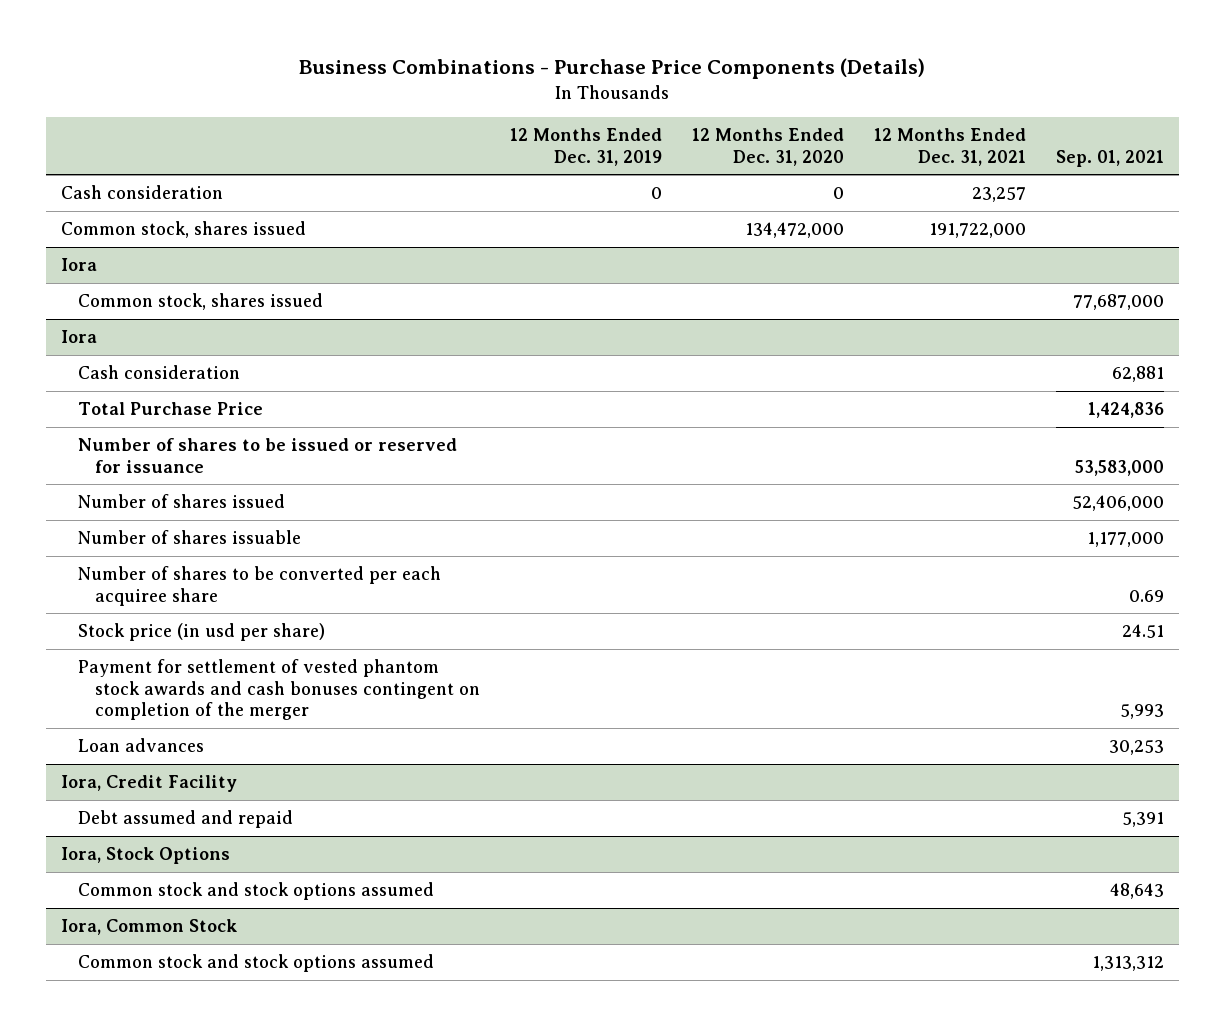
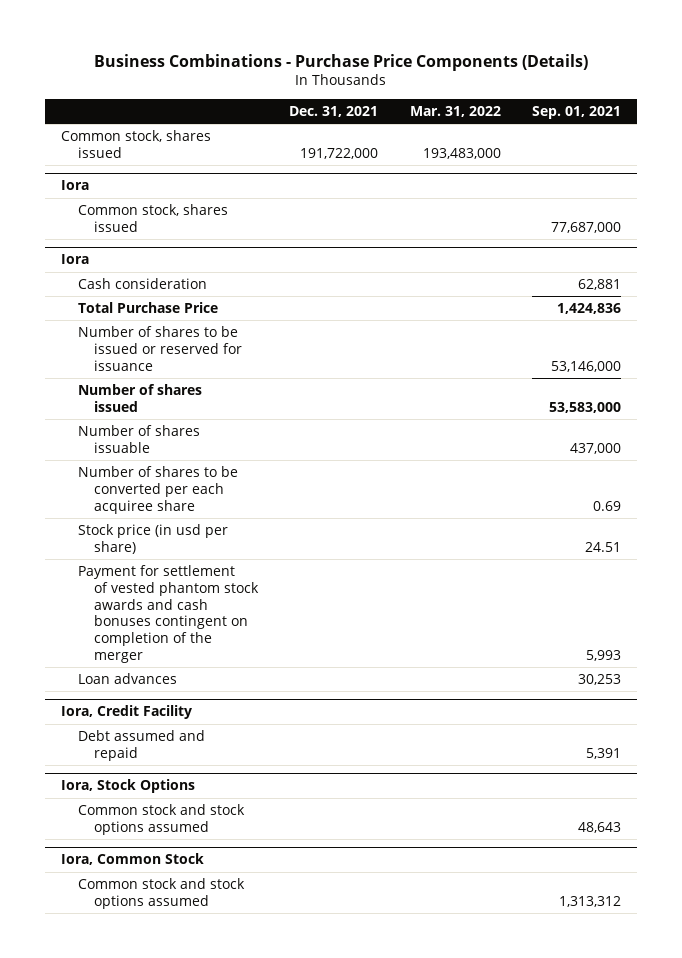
- | 12 Months Ended Dec. 31, 2019 | 12 Months Ended Dec. 31, 2020 | 12 Months Ended Dec. 31, 2021 | Sep. 01, 2021
+ | Dec. 31, 2021 | Mar. 31, 2022 | Sep. 01, 2021
- Cash consideration | 0 | 0 | 23,257 |
@ Iora
- Number of shares to be issued or reserved for issuance | | | | 53,583,000
- Number of shares issued | | | | 52,406,000
- Number of shares issuable | | | | 1,177,000
+ Number of shares to be issued or reserved for issuance | | | 53,146,000
+ Number of shares issued | | | 53,583,000
+ Number of shares issuable | | | 437,000

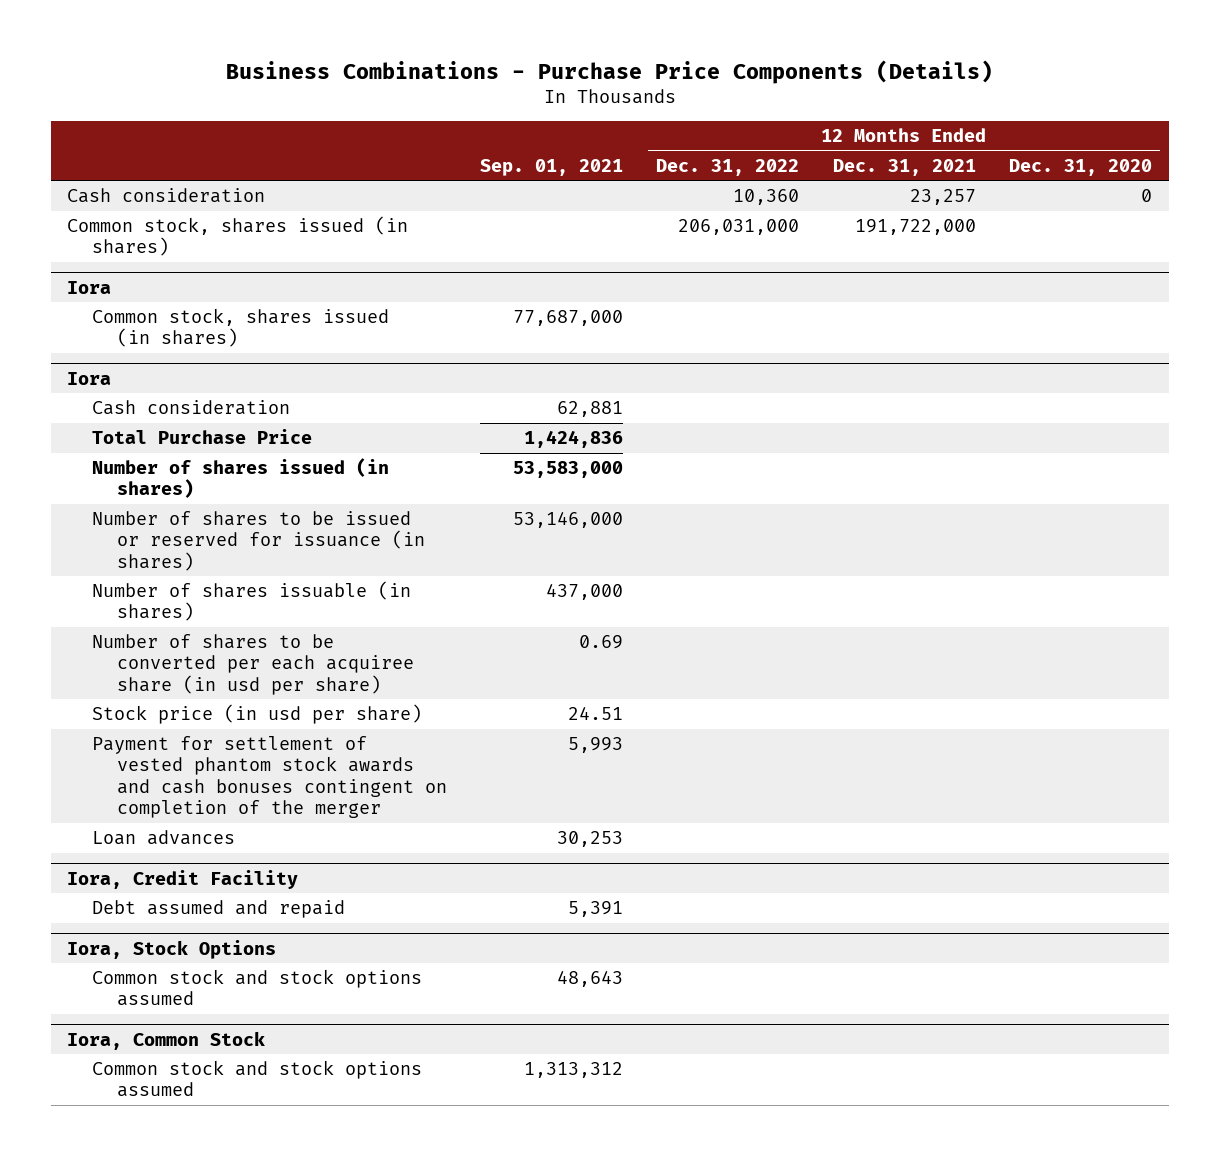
- | Dec. 31, 2021 | Mar. 31, 2022 | Sep. 01, 2021
+ | Sep. 01, 2021 | 12 Months Ended Dec. 31, 2022 | 12 Months Ended Dec. 31, 2021 | 12 Months Ended Dec. 31, 2020
- Common stock, shares issued | 191,722,000 | 193,483,000 |
+ Cash consideration | | 10,360 | 23,257 | 0
+ Common stock, shares issued (in shares) | | 206,031,000 | 191,722,000 |
@ Iora
- Common stock, shares issued | | | 77,687,000
+ Common stock, shares issued (in shares) | 77,687,000 | | |
- Number of shares to be issued or reserved for issuance | | | 53,146,000
- Number of shares issued | | | 53,583,000
- Number of shares issuable | | | 437,000
- Number of shares to be converted per each acquiree share | | | 0.69
+ Number of shares issued (in shares) | 53,583,000 | | |
+ Number of shares to be issued or reserved for issuance (in shares) | 53,146,000 | | |
+ Number of shares issuable (in shares) | 437,000 | | |
+ Number of shares to be converted per each acquiree share (in usd per share) | 0.69 | | |

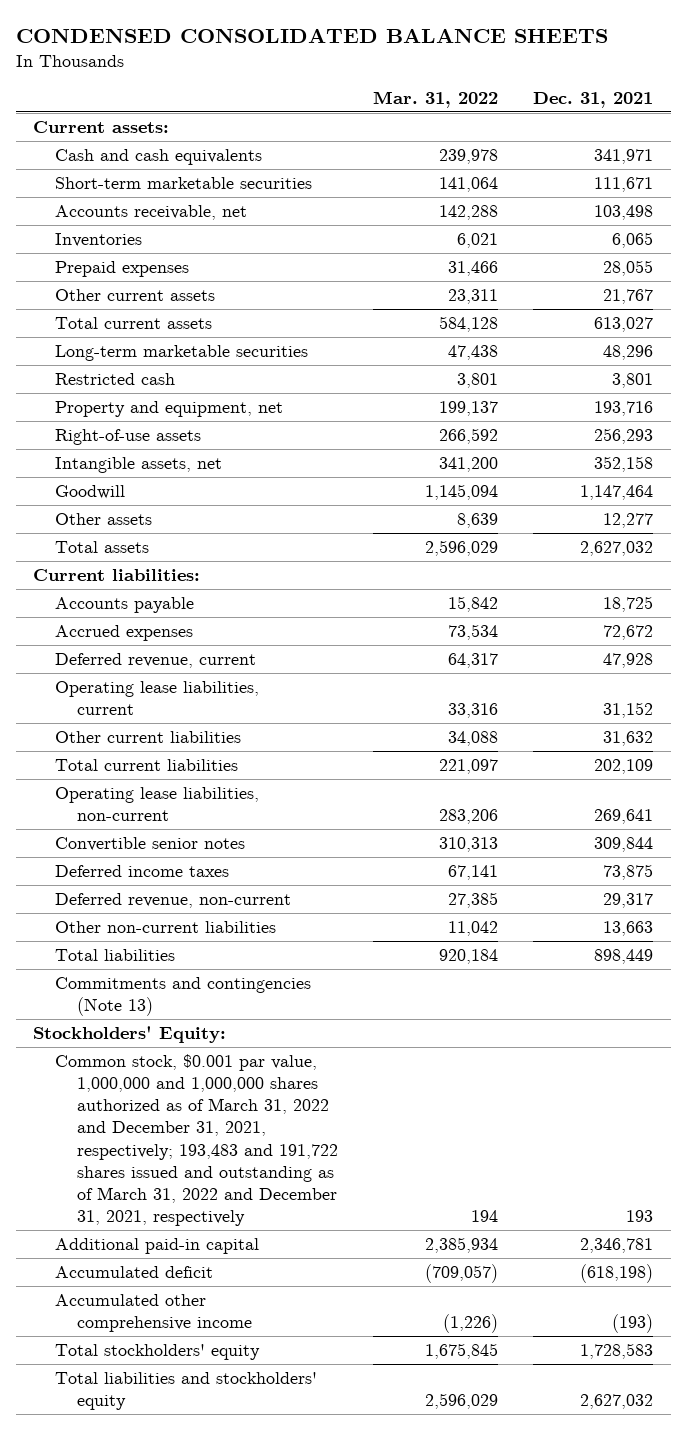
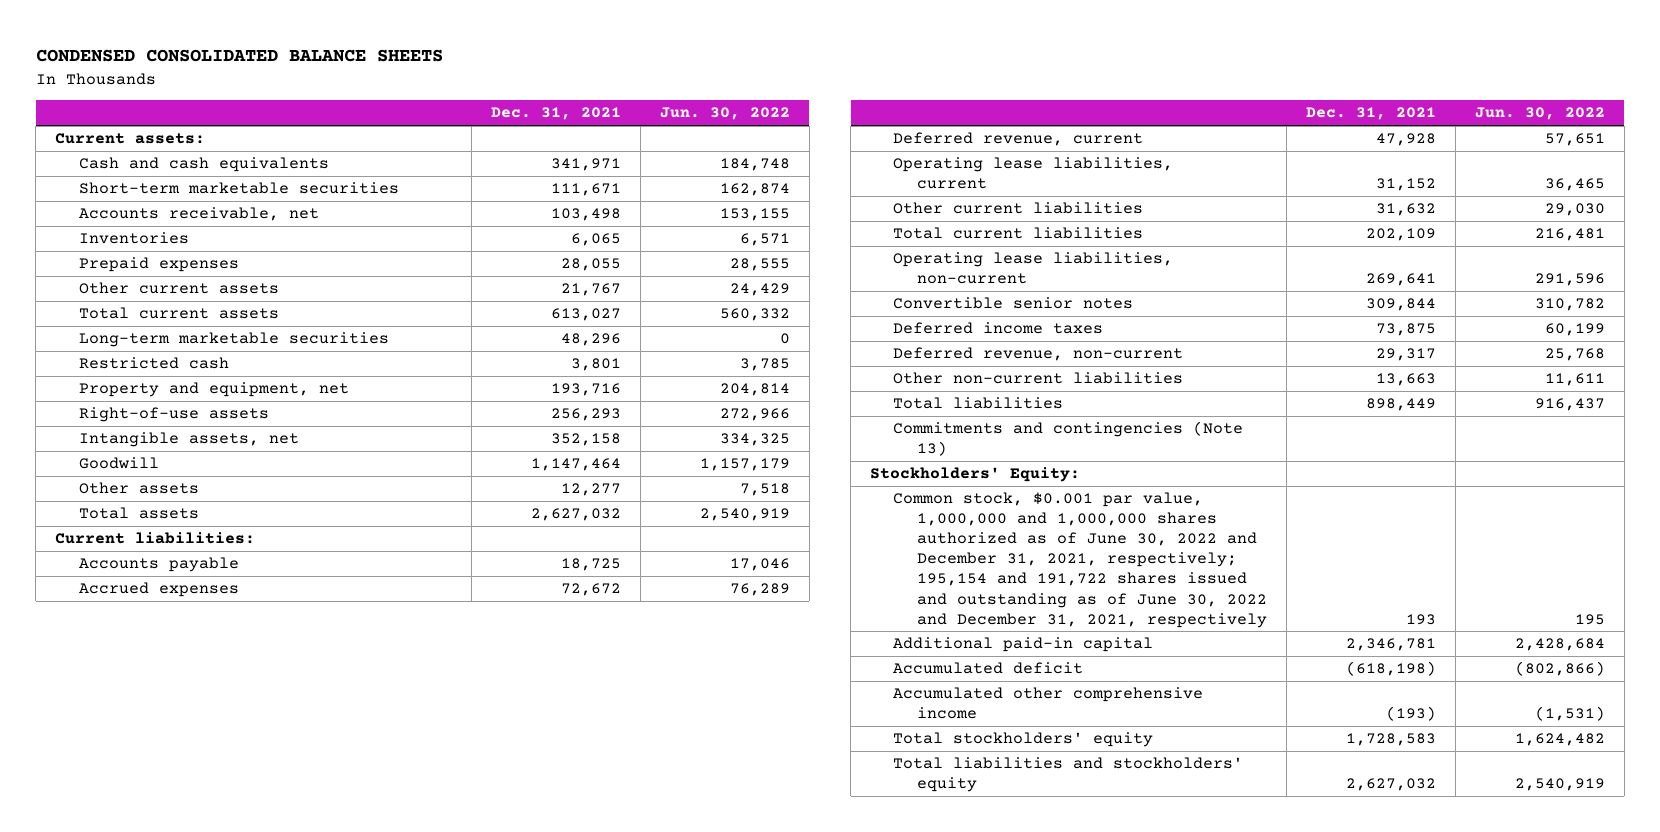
- | Mar. 31, 2022 | Dec. 31, 2021
+ | Dec. 31, 2021 | Jun. 30, 2022
- Common stock, $0.001 par value, 1,000,000 and 1,000,000 shares authorized as of March 31, 2022 and December 31, 2021, respectively; 193,483 and 191,722 shares issued and outstanding as of March 31, 2022 and December 31, 2021, respectively | 194 | 193
+ Common stock, $0.001 par value, 1,000,000 and 1,000,000 shares authorized as of June 30, 2022 and December 31, 2021, respectively; 195,154 and 191,722 shares issued and outstanding as of June 30, 2022 and December 31, 2021, respectively | 193 | 195

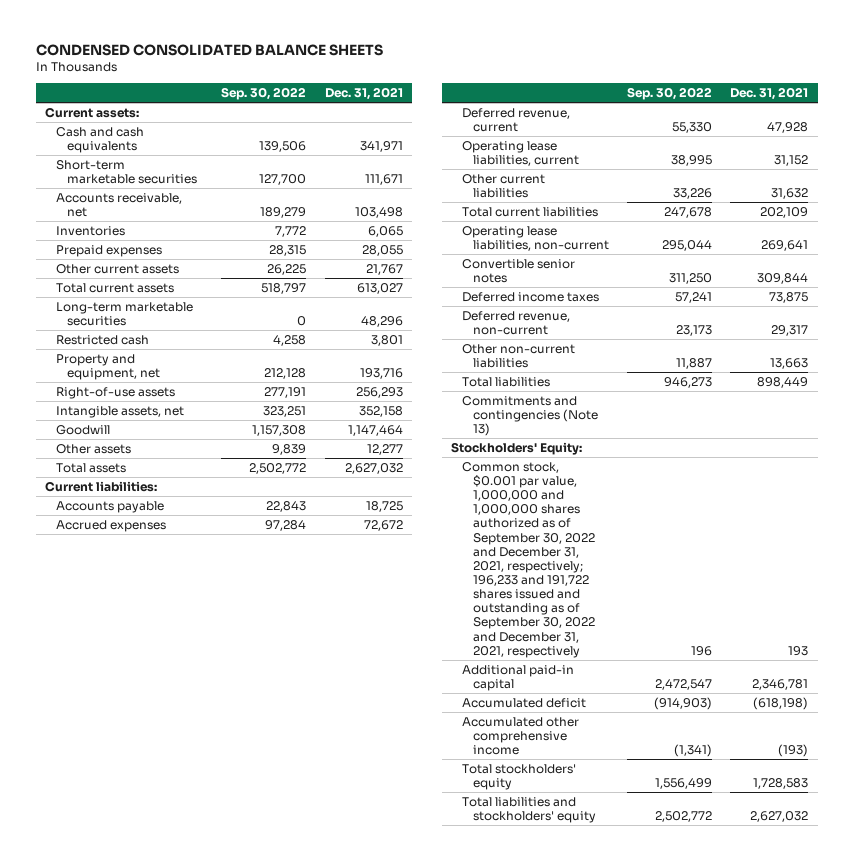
- | Dec. 31, 2021 | Jun. 30, 2022
+ | Sep. 30, 2022 | Dec. 31, 2021
- Common stock, $0.001 par value, 1,000,000 and 1,000,000 shares authorized as of June 30, 2022 and December 31, 2021, respectively; 195,154 and 191,722 shares issued and outstanding as of June 30, 2022 and December 31, 2021, respectively | 193 | 195
+ Common stock, $0.001 par value, 1,000,000 and 1,000,000 shares authorized as of September 30, 2022 and December 31, 2021, respectively; 196,233 and 191,722 shares issued and outstanding as of September 30, 2022 and December 31, 2021, respectively | 196 | 193

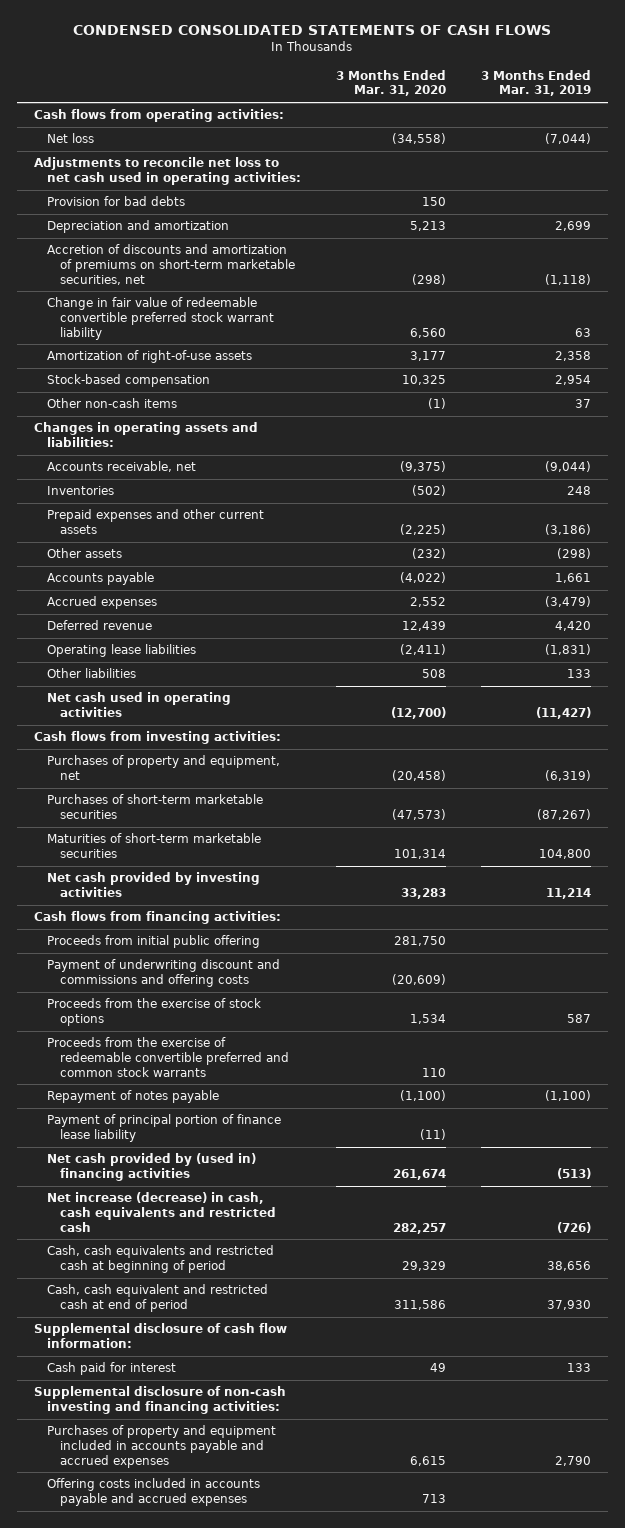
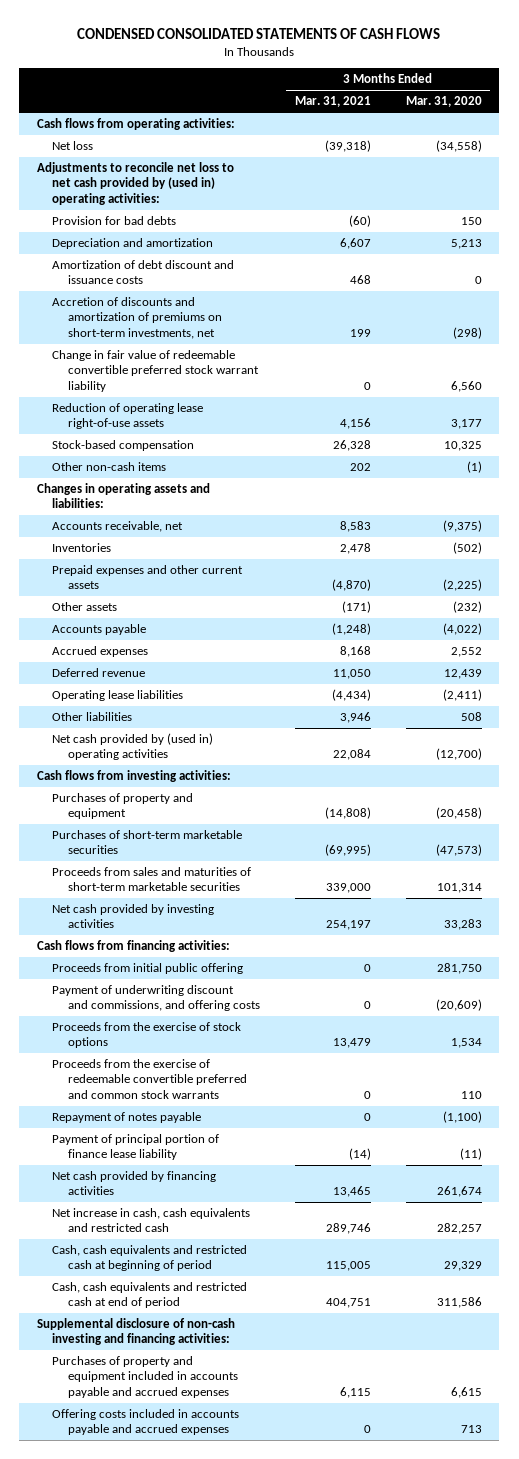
- | 3 Months Ended Mar. 31, 2020 | 3 Months Ended Mar. 31, 2019
+ | 3 Months Ended Mar. 31, 2021 | 3 Months Ended Mar. 31, 2020
- Adjustments to reconcile net loss to net cash used in operating activities:
+ Adjustments to reconcile net loss to net cash provided by (used in) operating activities:
- Accretion of discounts and amortization of premiums on short-term marketable securities, net | (298) | (1,118)
+ Amortization of debt discount and issuance costs | 468 | 0
+ Accretion of discounts and amortization of premiums on short-term investments, net | 199 | (298)
- Amortization of right-of-use assets | 3,177 | 2,358
+ Reduction of operating lease right-of-use assets | 4,156 | 3,177
- Net cash used in operating activities | (12,700) | (11,427)
+ Net cash provided by (used in) operating activities | 22,084 | (12,700)
- Purchases of property and equipment, net | (20,458) | (6,319)
+ Purchases of property and equipment | (14,808) | (20,458)
- Maturities of short-term marketable securities | 101,314 | 104,800
+ Proceeds from sales and maturities of short-term marketable securities | 339,000 | 101,314
- Payment of underwriting discount and commissions and offering costs | (20,609) |
+ Payment of underwriting discount and commissions, and offering costs | 0 | (20,609)
- Net cash provided by (used in) financing activities | 261,674 | (513)
- Net increase (decrease) in cash, cash equivalents and restricted cash | 282,257 | (726)
+ Net cash provided by financing activities | 13,465 | 261,674
+ Net increase in cash, cash equivalents and restricted cash | 289,746 | 282,257
- Cash, cash equivalent and restricted cash at end of period | 311,586 | 37,930
- Supplemental disclosure of cash flow information:
- Cash paid for interest | 49 | 133
+ Cash, cash equivalents and restricted cash at end of period | 404,751 | 311,586

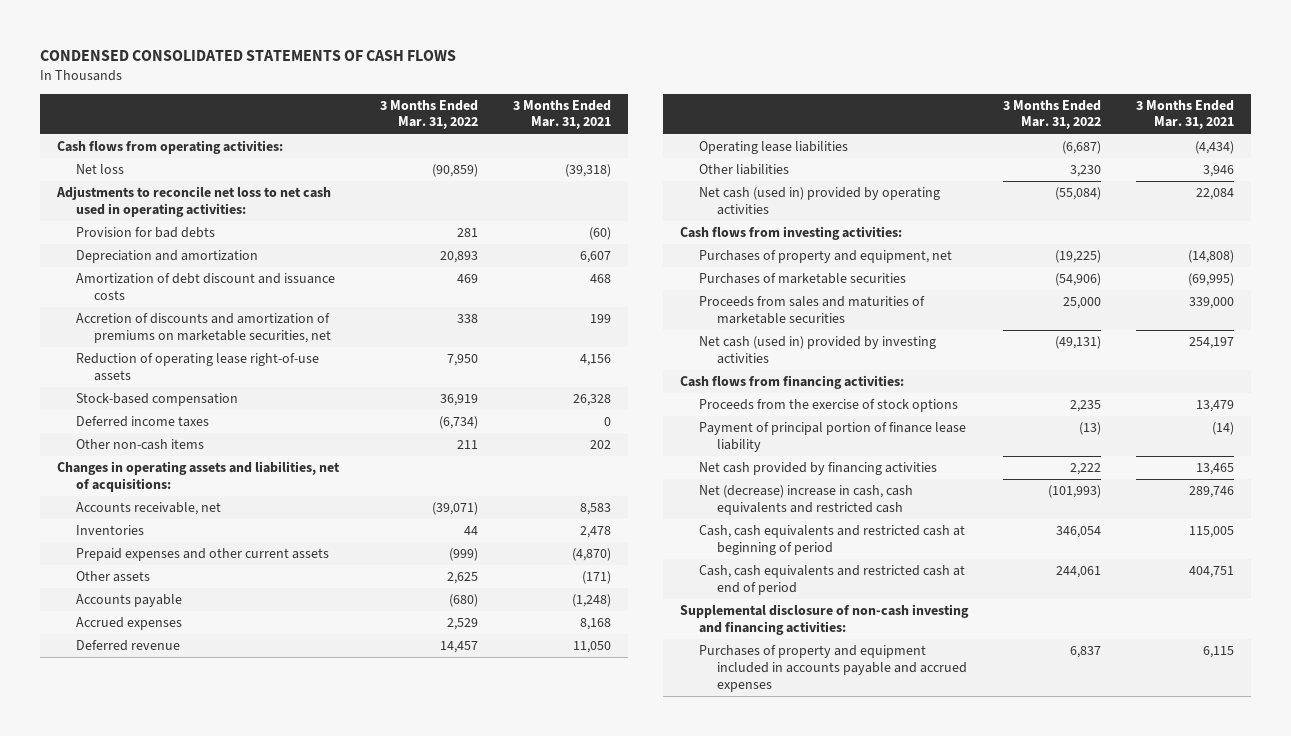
- | 3 Months Ended Mar. 31, 2021 | 3 Months Ended Mar. 31, 2020
+ | 3 Months Ended Mar. 31, 2022 | 3 Months Ended Mar. 31, 2021
- Adjustments to reconcile net loss to net cash provided by (used in) operating activities:
+ Adjustments to reconcile net loss to net cash used in operating activities:
- Accretion of discounts and amortization of premiums on short-term investments, net | 199 | (298)
- Change in fair value of redeemable convertible preferred stock warrant liability | 0 | 6,560
+ Accretion of discounts and amortization of premiums on marketable securities, net | 338 | 199
+ Deferred income taxes | (6,734) | 0
- Changes in operating assets and liabilities:
+ Changes in operating assets and liabilities, net of acquisitions:
- Net cash provided by (used in) operating activities | 22,084 | (12,700)
+ Net cash (used in) provided by operating activities | (55,084) | 22,084
- Purchases of property and equipment | (14,808) | (20,458)
- Purchases of short-term marketable securities | (69,995) | (47,573)
- Proceeds from sales and maturities of short-term marketable securities | 339,000 | 101,314
- Net cash provided by investing activities | 254,197 | 33,283
+ Purchases of property and equipment, net | (19,225) | (14,808)
+ Purchases of marketable securities | (54,906) | (69,995)
+ Proceeds from sales and maturities of marketable securities | 25,000 | 339,000
+ Net cash (used in) provided by investing activities | (49,131) | 254,197
- Proceeds from initial public offering | 0 | 281,750
- Payment of underwriting discount and commissions, and offering costs | 0 | (20,609)
- Proceeds from the exercise of redeemable convertible preferred and common stock warrants | 0 | 110
- Repayment of notes payable | 0 | (1,100)
- Net increase in cash, cash equivalents and restricted cash | 289,746 | 282,257
+ Net (decrease) increase in cash, cash equivalents and restricted cash | (101,993) | 289,746
- Offering costs included in accounts payable and accrued expenses | 0 | 713

